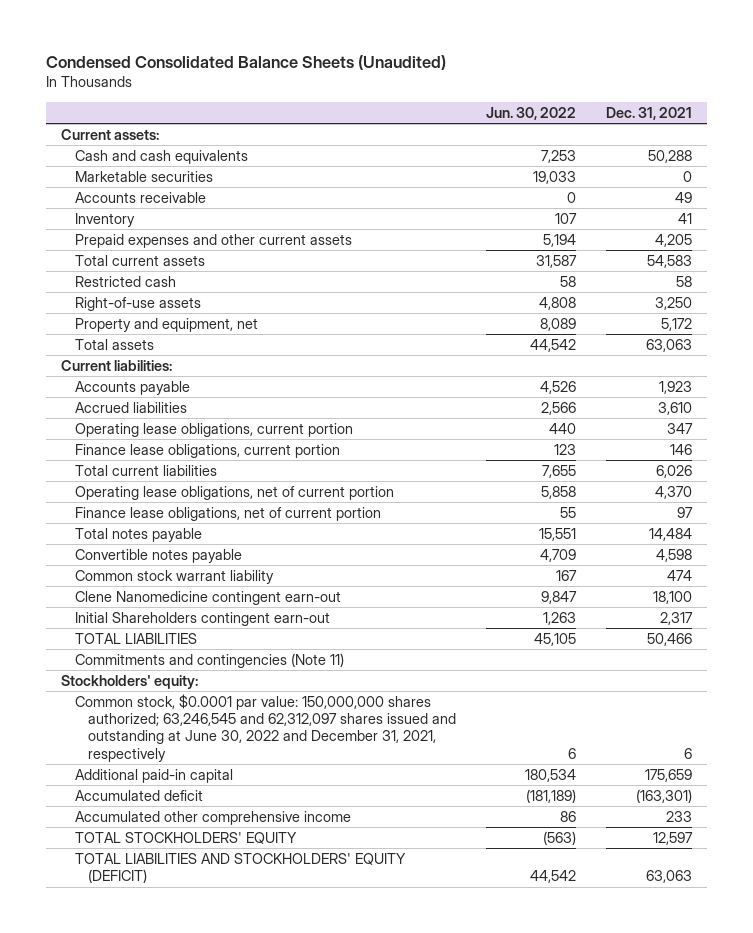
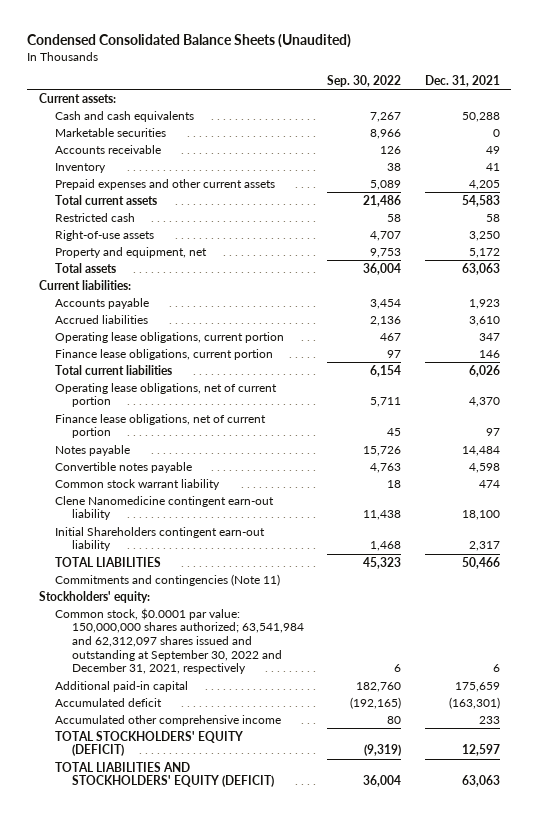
- | Jun. 30, 2022 | Dec. 31, 2021
+ | Sep. 30, 2022 | Dec. 31, 2021
- Total notes payable | 15,551 | 14,484
+ Notes payable | 15,726 | 14,484
- Clene Nanomedicine contingent earn-out | 9,847 | 18,100
- Initial Shareholders contingent earn-out | 1,263 | 2,317
+ Clene Nanomedicine contingent earn-out liability | 11,438 | 18,100
+ Initial Shareholders contingent earn-out liability | 1,468 | 2,317
- Common stock, $0.0001 par value: 150,000,000 shares authorized; 63,246,545 and 62,312,097 shares issued and outstanding at June 30, 2022 and December 31, 2021, respectively | 6 | 6
+ Common stock, $0.0001 par value: 150,000,000 shares authorized; 63,541,984 and 62,312,097 shares issued and outstanding at September 30, 2022 and December 31, 2021, respectively | 6 | 6
- TOTAL STOCKHOLDERS' EQUITY | (563) | 12,597
+ TOTAL STOCKHOLDERS' EQUITY (DEFICIT) | (9,319) | 12,597

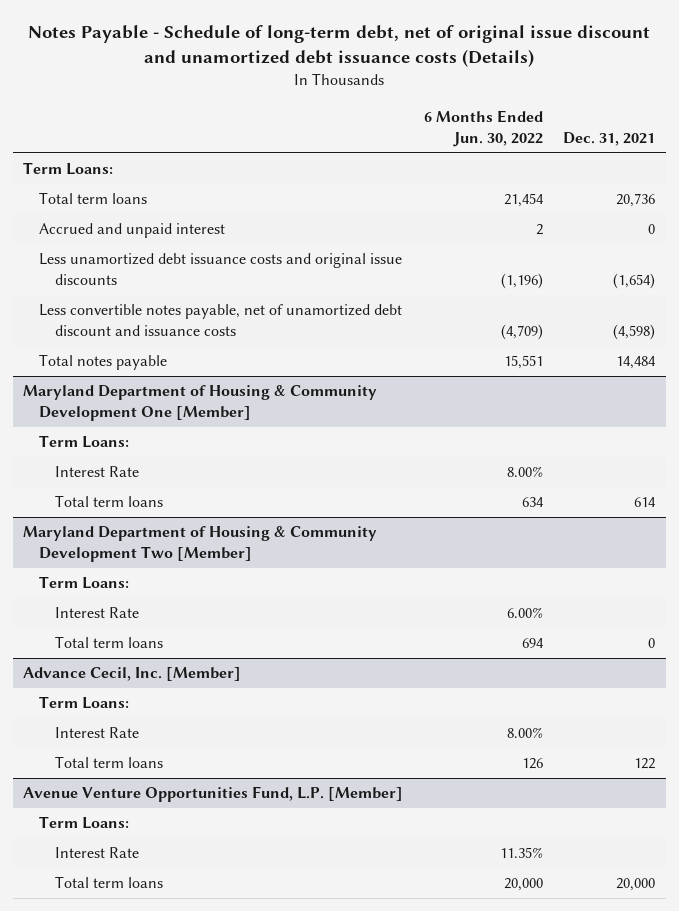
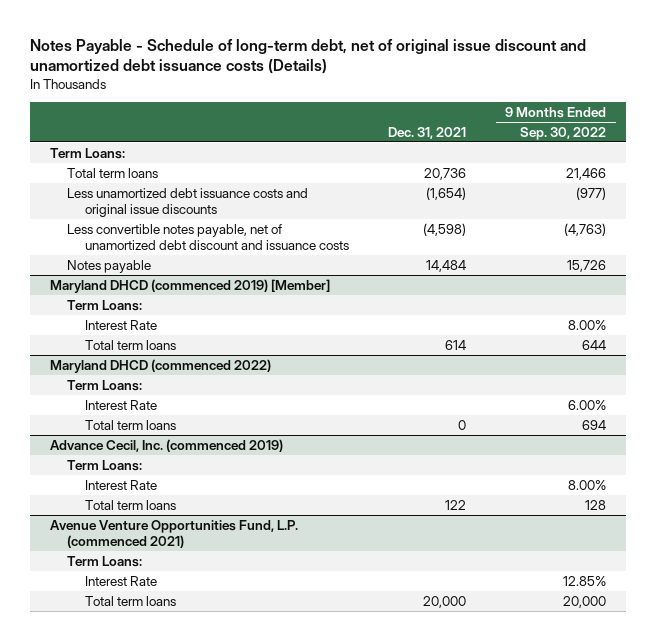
- | 6 Months Ended Jun. 30, 2022 | Dec. 31, 2021
+ | Dec. 31, 2021 | 9 Months Ended Sep. 30, 2022
- Accrued and unpaid interest | 2 | 0
- Total notes payable | 15,551 | 14,484
- Maryland Department of Housing & Community Development One [Member]
+ Notes payable | 14,484 | 15,726
+ Maryland DHCD (commenced 2019) [Member]
- Maryland Department of Housing & Community Development Two [Member]
+ Maryland DHCD (commenced 2022)
- Advance Cecil, Inc. [Member]
+ Advance Cecil, Inc. (commenced 2019)
- Avenue Venture Opportunities Fund, L.P. [Member]
+ Avenue Venture Opportunities Fund, L.P. (commenced 2021)

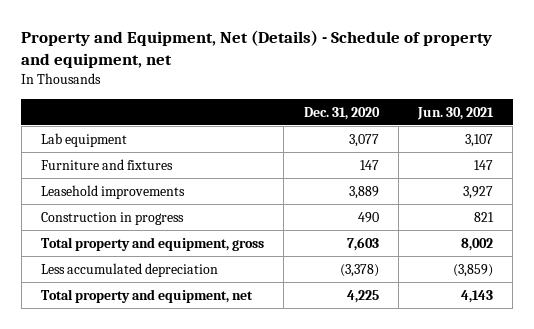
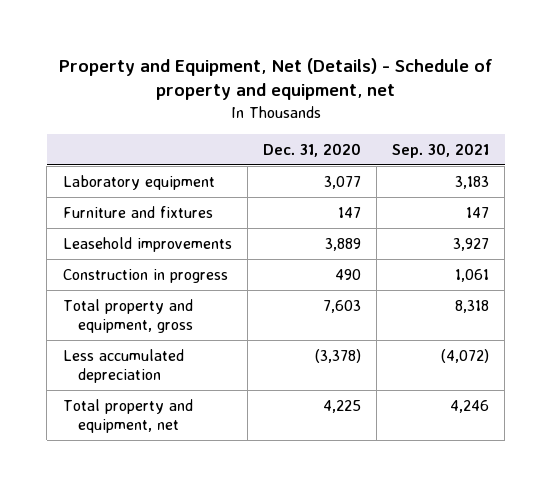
- | Dec. 31, 2020 | Jun. 30, 2021
+ | Dec. 31, 2020 | Sep. 30, 2021
- Lab equipment | 3,077 | 3,107
+ Laboratory equipment | 3,077 | 3,183

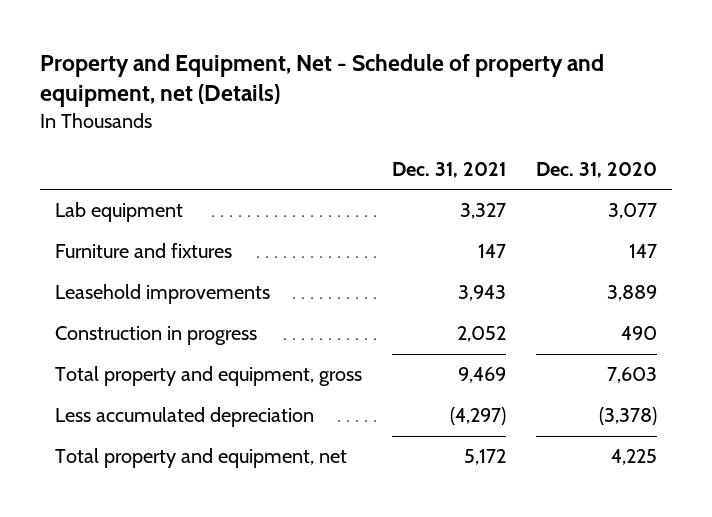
- Property and Equipment, Net (Details) - Schedule of property and equipment, net
+ Property and Equipment, Net - Schedule of property and equipment, net (Details)
- | Dec. 31, 2020 | Sep. 30, 2021
+ | Dec. 31, 2021 | Dec. 31, 2020
- Laboratory equipment | 3,077 | 3,183
+ Lab equipment | 3,327 | 3,077

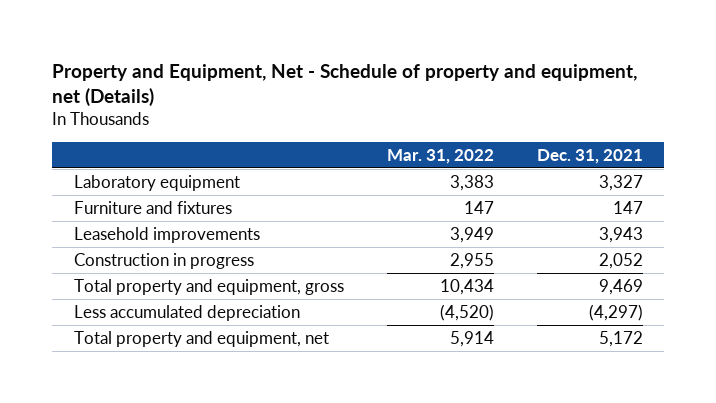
- | Dec. 31, 2021 | Dec. 31, 2020
+ | Mar. 31, 2022 | Dec. 31, 2021
- Lab equipment | 3,327 | 3,077
+ Laboratory equipment | 3,383 | 3,327

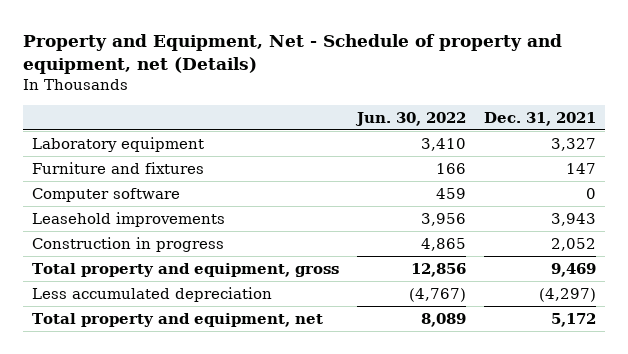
- | Mar. 31, 2022 | Dec. 31, 2021
+ | Jun. 30, 2022 | Dec. 31, 2021
+ Computer software | 459 | 0

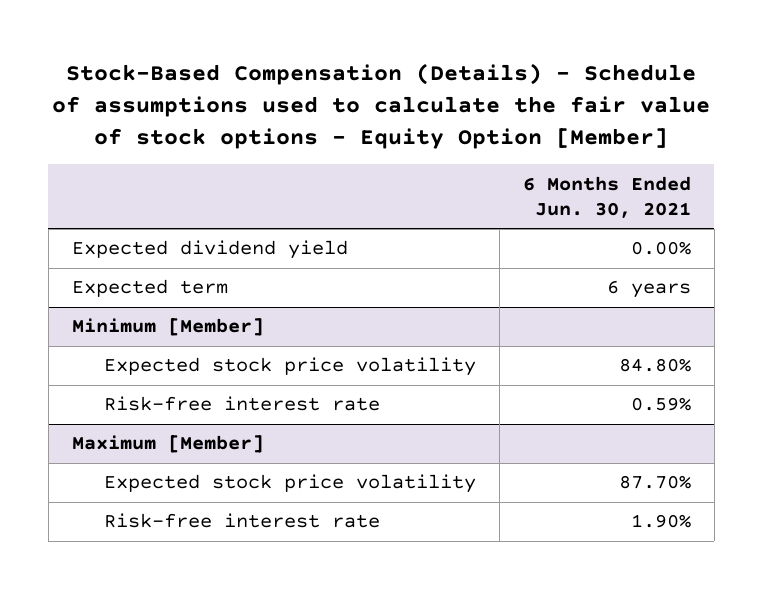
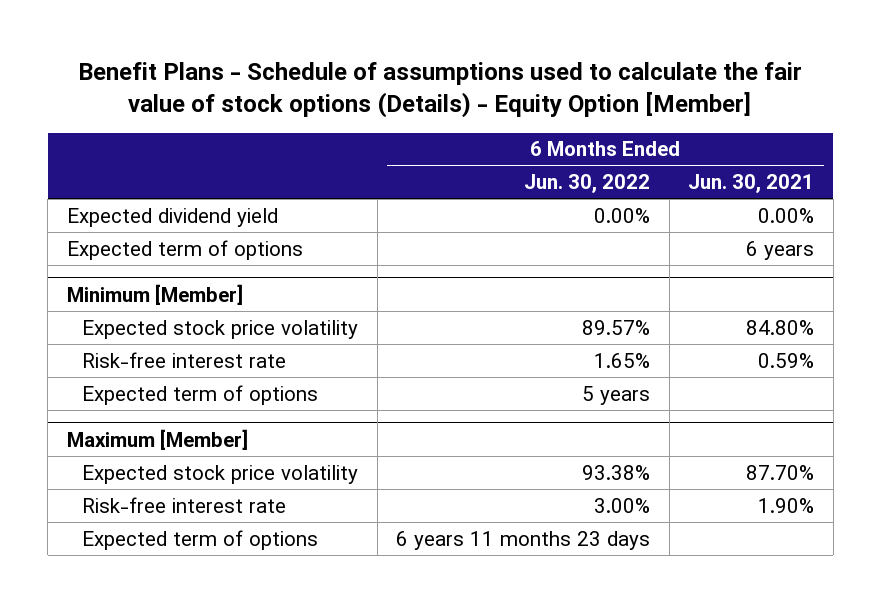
- Stock-Based Compensation (Details) - Schedule of assumptions used to calculate the fair value of stock options - Equity Option [Member]
+ Benefit Plans - Schedule of assumptions used to calculate the fair value of stock options (Details) - Equity Option [Member]
- | 6 Months Ended Jun. 30, 2021
+ | 6 Months Ended Jun. 30, 2022 | 6 Months Ended Jun. 30, 2021
- Expected term | 6 years
+ Expected term of options | | 6 years
@ Minimum [Member]
+ Expected term of options | 5 years |
@ Maximum [Member]
+ Expected term of options | 6 years 11 months 23 days |

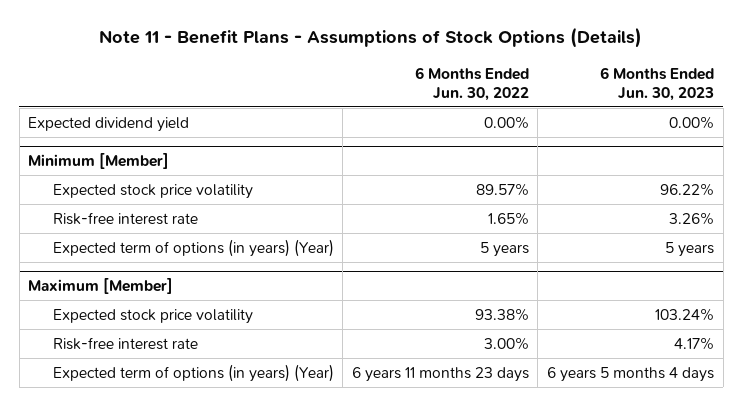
- Benefit Plans - Schedule of assumptions used to calculate the fair value of stock options (Details) - Equity Option [Member]
+ Note 11 - Benefit Plans - Assumptions of Stock Options (Details)
- | 6 Months Ended Jun. 30, 2022 | 6 Months Ended Jun. 30, 2021
+ | 6 Months Ended Jun. 30, 2022 | 6 Months Ended Jun. 30, 2023
- Expected term of options | | 6 years
@ Minimum [Member]
- Expected term of options | 5 years |
+ Expected term of options (in years) (Year) | 5 years | 5 years
@ Maximum [Member]
- Expected term of options | 6 years 11 months 23 days |
+ Expected term of options (in years) (Year) | 6 years 11 months 23 days | 6 years 5 months 4 days

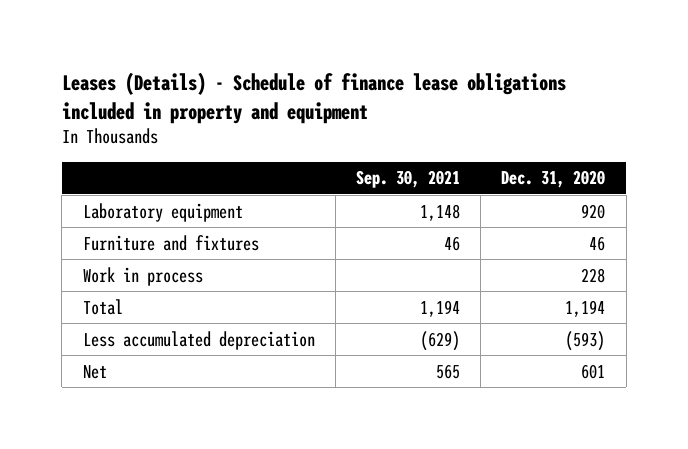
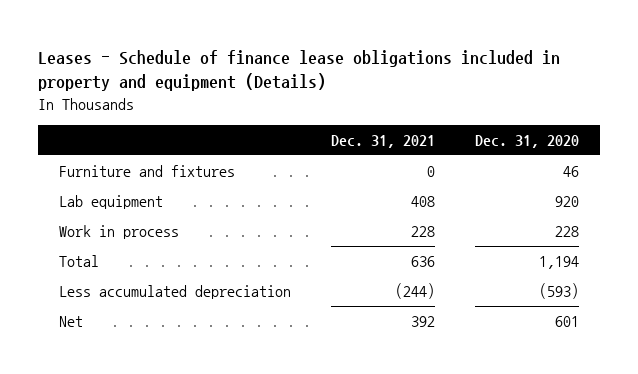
- Leases (Details) - Schedule of finance lease obligations included in property and equipment
+ Leases - Schedule of finance lease obligations included in property and equipment (Details)
- | Sep. 30, 2021 | Dec. 31, 2020
+ | Dec. 31, 2021 | Dec. 31, 2020
- Laboratory equipment | 1,148 | 920
+ Lab equipment | 408 | 920

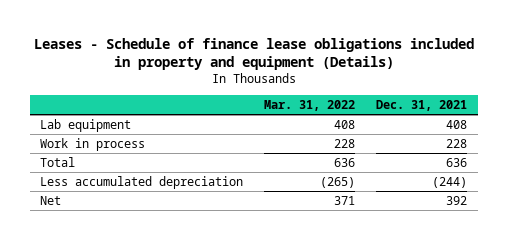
- | Dec. 31, 2021 | Dec. 31, 2020
+ | Mar. 31, 2022 | Dec. 31, 2021
- Furniture and fixtures | 0 | 46

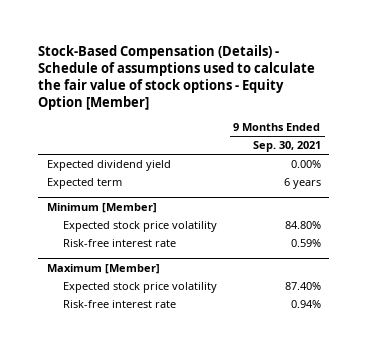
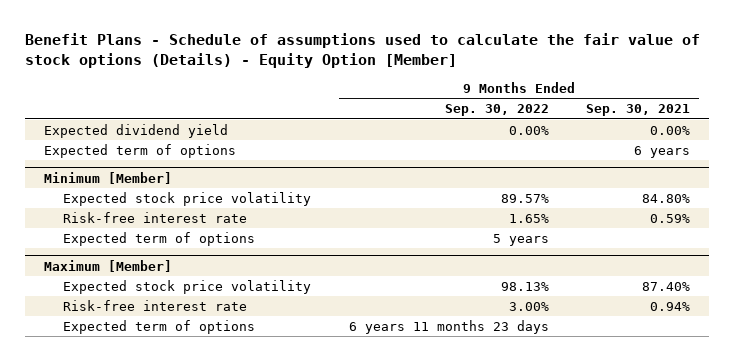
- Stock-Based Compensation (Details) - Schedule of assumptions used to calculate the fair value of stock options - Equity Option [Member]
+ Benefit Plans - Schedule of assumptions used to calculate the fair value of stock options (Details) - Equity Option [Member]
- | 9 Months Ended Sep. 30, 2021
+ | 9 Months Ended Sep. 30, 2022 | 9 Months Ended Sep. 30, 2021
- Expected term | 6 years
+ Expected term of options | | 6 years
@ Minimum [Member]
+ Expected term of options | 5 years |
@ Maximum [Member]
+ Expected term of options | 6 years 11 months 23 days |

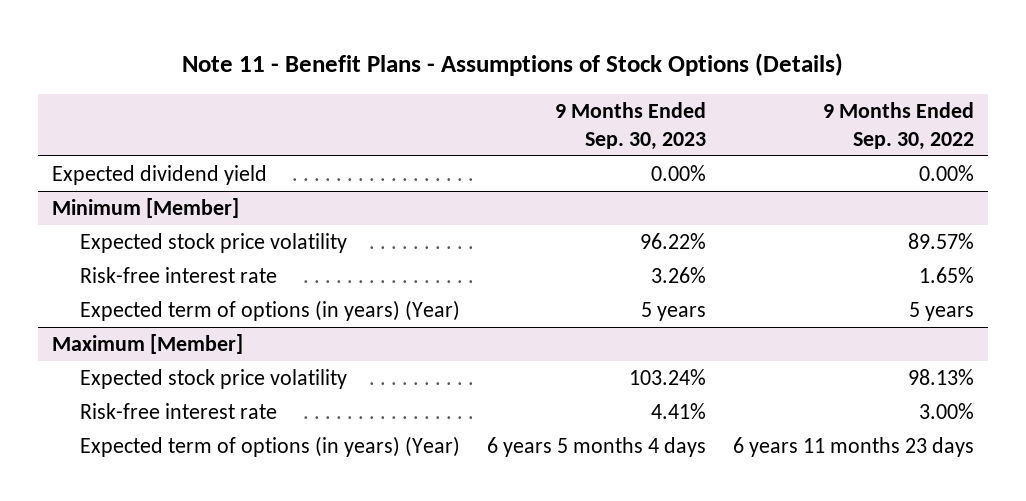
- Benefit Plans - Schedule of assumptions used to calculate the fair value of stock options (Details) - Equity Option [Member]
+ Note 11 - Benefit Plans - Assumptions of Stock Options (Details)
- | 9 Months Ended Sep. 30, 2022 | 9 Months Ended Sep. 30, 2021
+ | 9 Months Ended Sep. 30, 2023 | 9 Months Ended Sep. 30, 2022
- Expected term of options | | 6 years
@ Minimum [Member]
- Expected term of options | 5 years |
+ Expected term of options (in years) (Year) | 5 years | 5 years
@ Maximum [Member]
- Expected term of options | 6 years 11 months 23 days |
+ Expected term of options (in years) (Year) | 6 years 5 months 4 days | 6 years 11 months 23 days

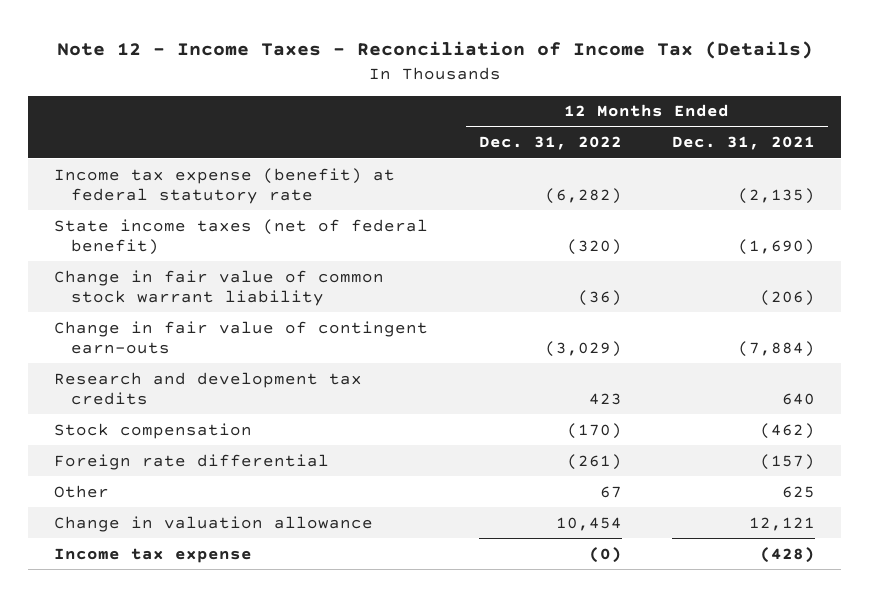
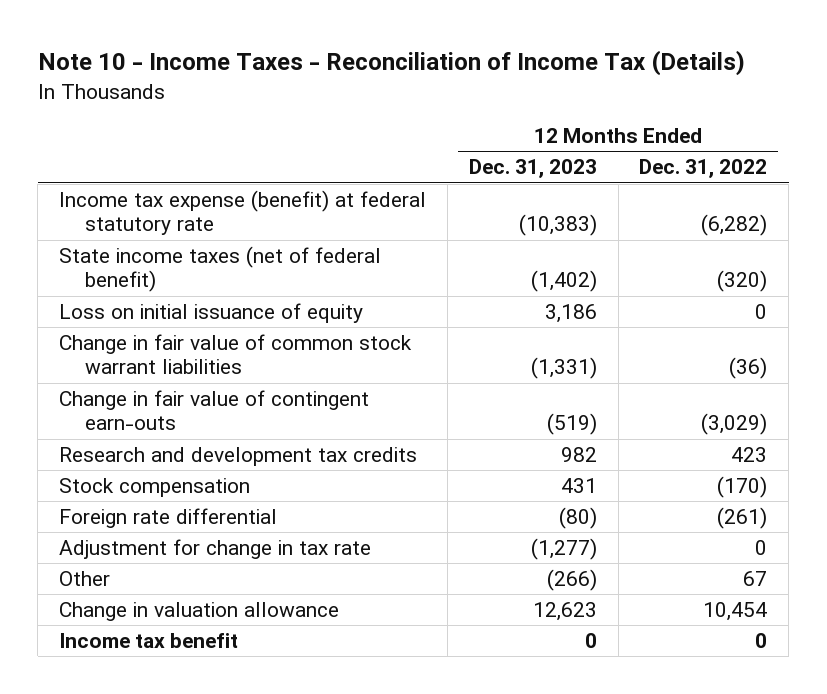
- Note 12 - Income Taxes - Reconciliation of Income Tax (Details)
+ Note 10 - Income Taxes - Reconciliation of Income Tax (Details)
- | 12 Months Ended Dec. 31, 2022 | 12 Months Ended Dec. 31, 2021
+ | 12 Months Ended Dec. 31, 2023 | 12 Months Ended Dec. 31, 2022
- Change in fair value of common stock warrant liability | (36) | (206)
+ Loss on initial issuance of equity | 3,186 | 0
+ Change in fair value of common stock warrant liabilities | (1,331) | (36)
+ Adjustment for change in tax rate | (1,277) | 0
- Income tax expense | (0) | (428)
+ Income tax benefit | 0 | 0

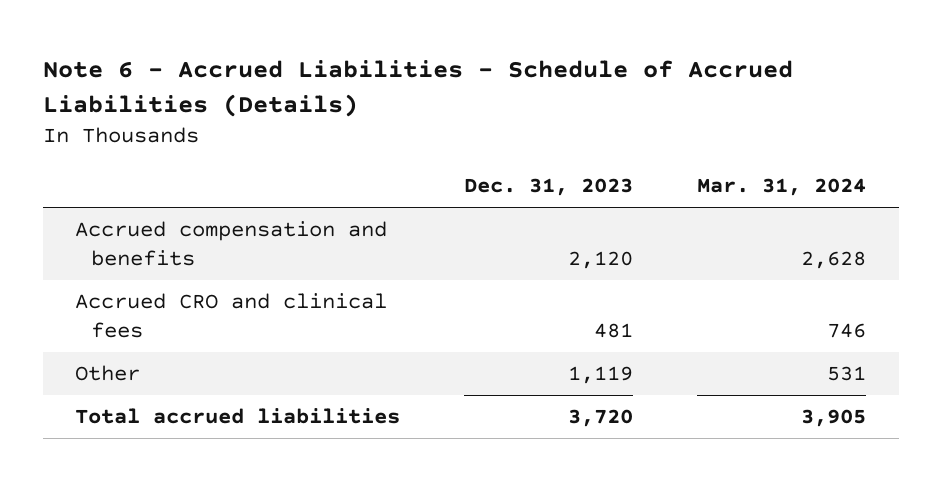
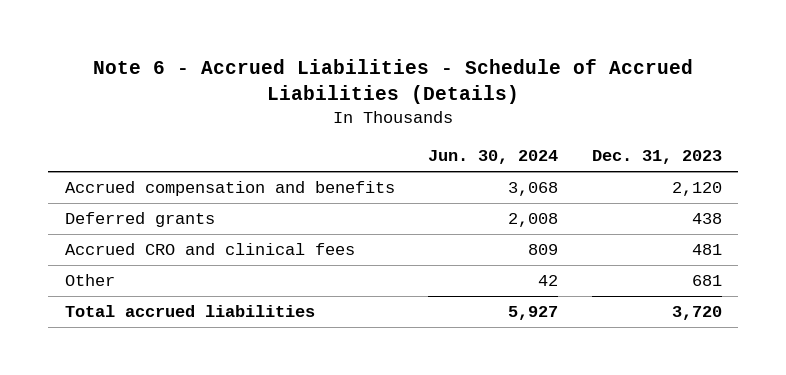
- | Dec. 31, 2023 | Mar. 31, 2024
+ | Jun. 30, 2024 | Dec. 31, 2023
+ Deferred grants | 2,008 | 438
- Other | 1,119 | 531
+ Other | 42 | 681

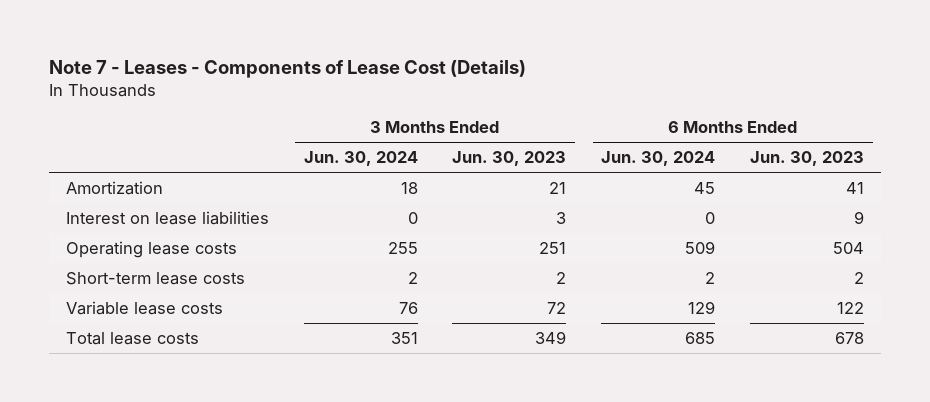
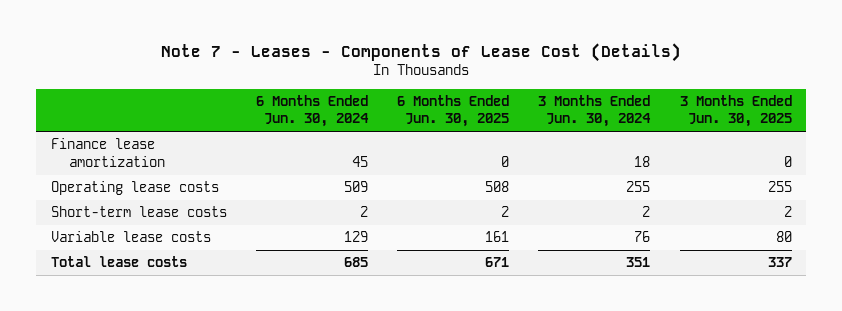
- | 3 Months Ended Jun. 30, 2024 | 3 Months Ended Jun. 30, 2023 | 6 Months Ended Jun. 30, 2024 | 6 Months Ended Jun. 30, 2023
+ | 6 Months Ended Jun. 30, 2024 | 6 Months Ended Jun. 30, 2025 | 3 Months Ended Jun. 30, 2024 | 3 Months Ended Jun. 30, 2025
- Amortization | 18 | 21 | 45 | 41
- Interest on lease liabilities | 0 | 3 | 0 | 9
+ Finance lease amortization | 45 | 0 | 18 | 0

